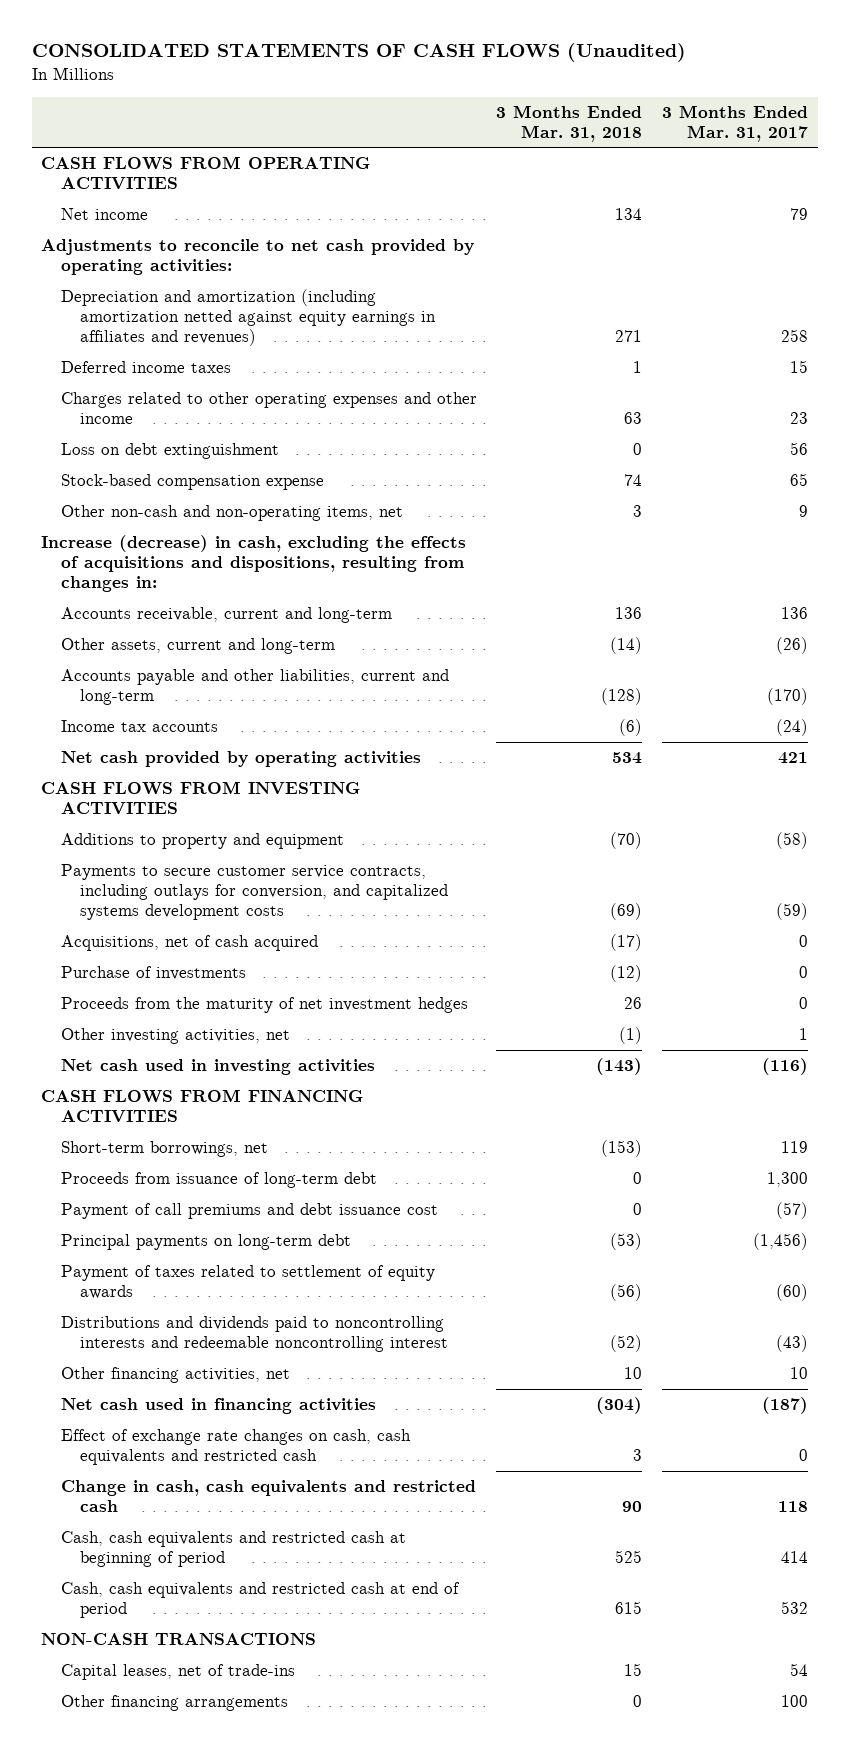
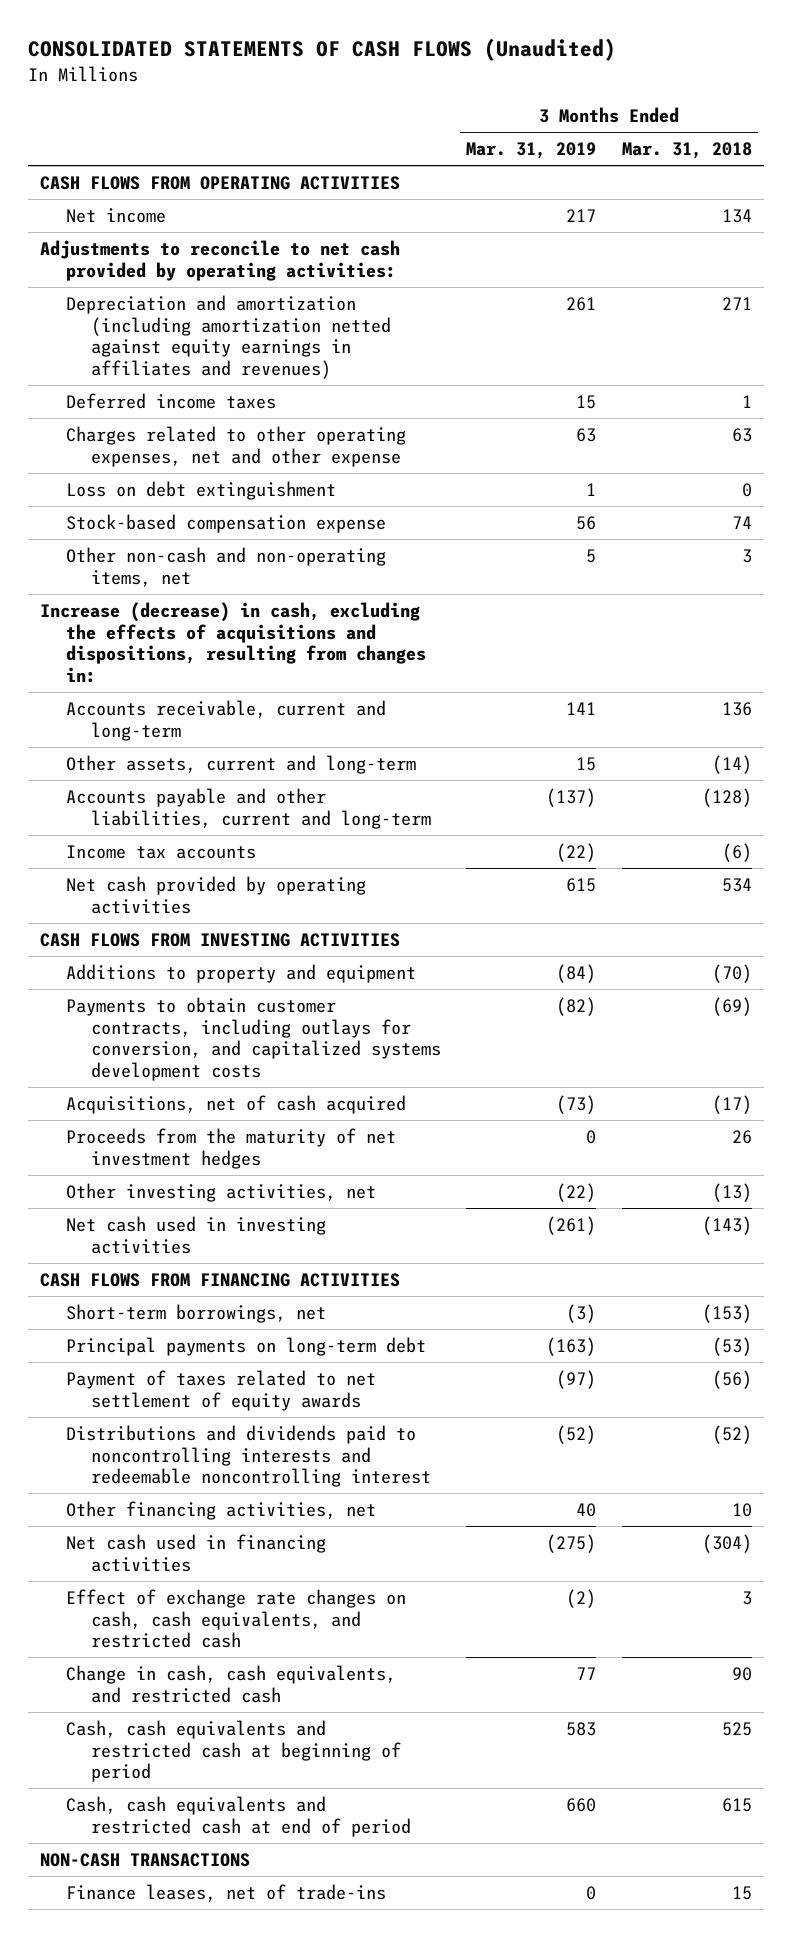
- | 3 Months Ended Mar. 31, 2018 | 3 Months Ended Mar. 31, 2017
+ | 3 Months Ended Mar. 31, 2019 | 3 Months Ended Mar. 31, 2018
- Charges related to other operating expenses and other income | 63 | 23
+ Charges related to other operating expenses, net and other expense | 63 | 63
- Payments to secure customer service contracts, including outlays for conversion, and capitalized systems development costs | (69) | (59)
+ Payments to obtain customer contracts, including outlays for conversion, and capitalized systems development costs | (82) | (69)
- Purchase of investments | (12) | 0
- Other investing activities, net | (1) | 1
+ Other investing activities, net | (22) | (13)
- Proceeds from issuance of long-term debt | 0 | 1,300
- Payment of call premiums and debt issuance cost | 0 | (57)
- Payment of taxes related to settlement of equity awards | (56) | (60)
+ Payment of taxes related to net settlement of equity awards | (97) | (56)
- Effect of exchange rate changes on cash, cash equivalents and restricted cash | 3 | 0
- Change in cash, cash equivalents and restricted cash | 90 | 118
+ Effect of exchange rate changes on cash, cash equivalents, and restricted cash | (2) | 3
+ Change in cash, cash equivalents, and restricted cash | 77 | 90
- Capital leases, net of trade-ins | 15 | 54
- Other financing arrangements | 0 | 100
+ Finance leases, net of trade-ins | 0 | 15

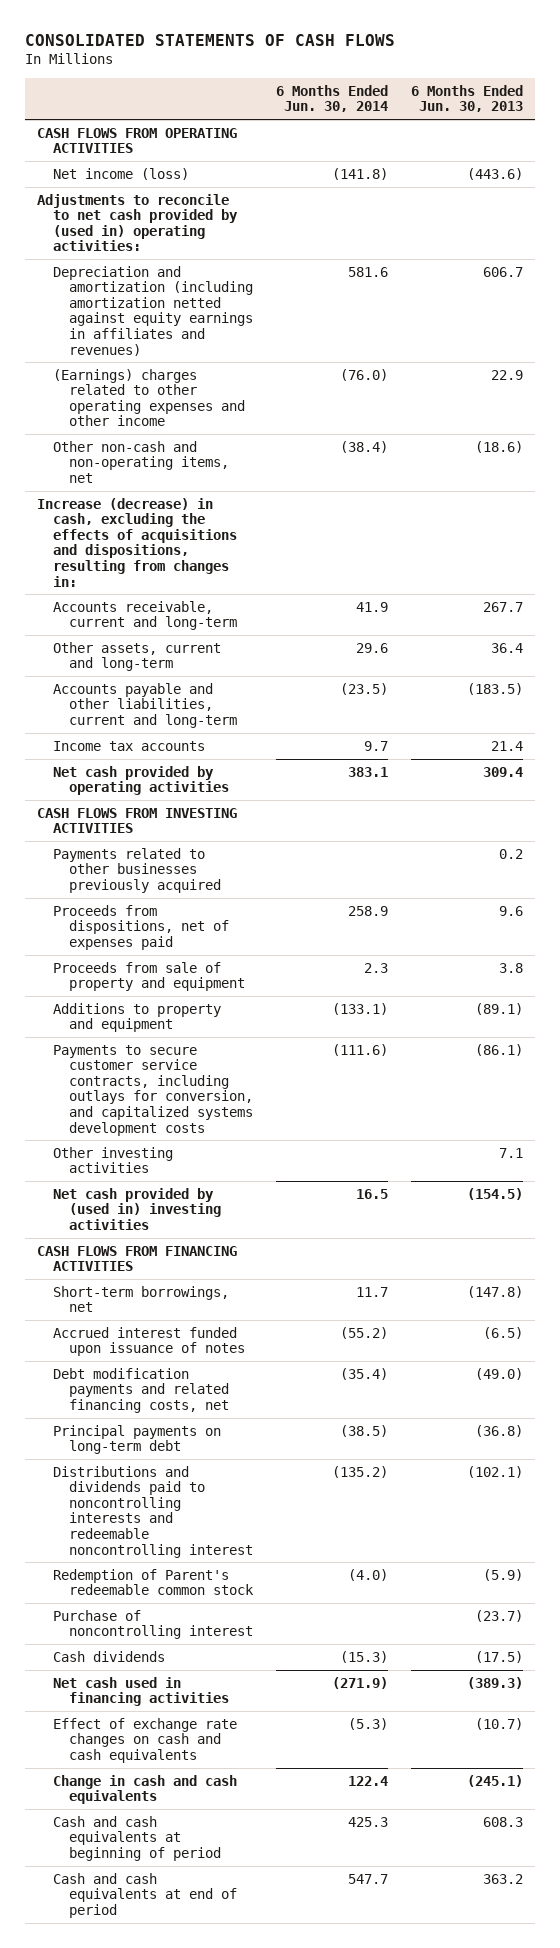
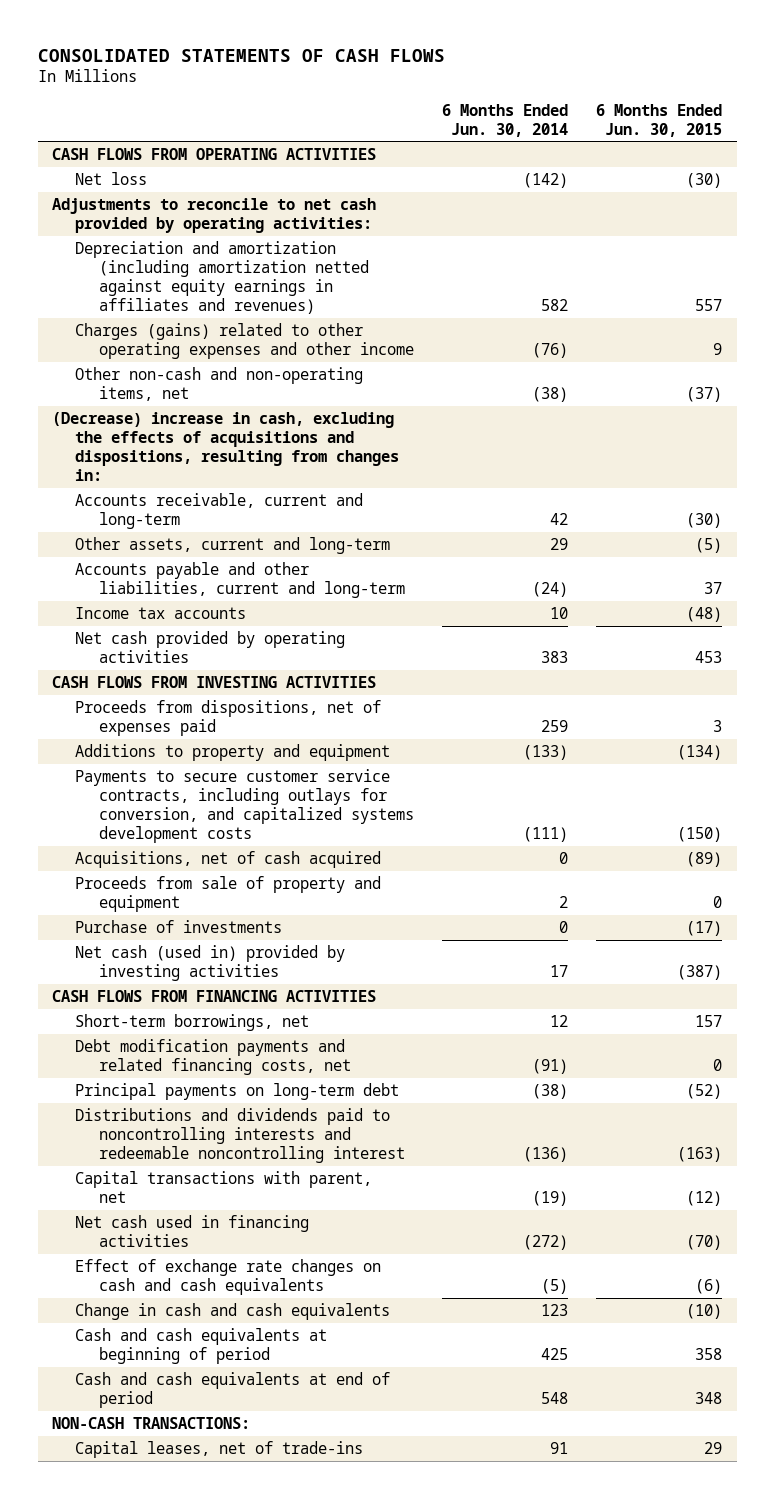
- | 6 Months Ended Jun. 30, 2014 | 6 Months Ended Jun. 30, 2013
+ | 6 Months Ended Jun. 30, 2014 | 6 Months Ended Jun. 30, 2015
- Net income (loss) | (141.8) | (443.6)
- Adjustments to reconcile to net cash provided by (used in) operating activities:
- Depreciation and amortization (including amortization netted against equity earnings in affiliates and revenues) | 581.6 | 606.7
- (Earnings) charges related to other operating expenses and other income | (76.0) | 22.9
- Other non-cash and non-operating items, net | (38.4) | (18.6)
- Increase (decrease) in cash, excluding the effects of acquisitions and dispositions, resulting from changes in:
- Accounts receivable, current and long-term | 41.9 | 267.7
- Other assets, current and long-term | 29.6 | 36.4
- Accounts payable and other liabilities, current and long-term | (23.5) | (183.5)
- Income tax accounts | 9.7 | 21.4
- Net cash provided by operating activities | 383.1 | 309.4
+ Net loss | (142) | (30)
+ Adjustments to reconcile to net cash provided by operating activities:
+ Depreciation and amortization (including amortization netted against equity earnings in affiliates and revenues) | 582 | 557
+ Charges (gains) related to other operating expenses and other income | (76) | 9
+ Other non-cash and non-operating items, net | (38) | (37)
+ (Decrease) increase in cash, excluding the effects of acquisitions and dispositions, resulting from changes in:
+ Accounts receivable, current and long-term | 42 | (30)
+ Other assets, current and long-term | 29 | (5)
+ Accounts payable and other liabilities, current and long-term | (24) | 37
+ Income tax accounts | 10 | (48)
+ Net cash provided by operating activities | 383 | 453
- Payments related to other businesses previously acquired | | 0.2
- Proceeds from dispositions, net of expenses paid | 258.9 | 9.6
- Proceeds from sale of property and equipment | 2.3 | 3.8
- Additions to property and equipment | (133.1) | (89.1)
- Payments to secure customer service contracts, including outlays for conversion, and capitalized systems development costs | (111.6) | (86.1)
- Other investing activities | | 7.1
- Net cash provided by (used in) investing activities | 16.5 | (154.5)
+ Proceeds from dispositions, net of expenses paid | 259 | 3
+ Additions to property and equipment | (133) | (134)
+ Payments to secure customer service contracts, including outlays for conversion, and capitalized systems development costs | (111) | (150)
+ Acquisitions, net of cash acquired | 0 | (89)
+ Proceeds from sale of property and equipment | 2 | 0
+ Purchase of investments | 0 | (17)
+ Net cash (used in) provided by investing activities | 17 | (387)
- Short-term borrowings, net | 11.7 | (147.8)
- Accrued interest funded upon issuance of notes | (55.2) | (6.5)
- Debt modification payments and related financing costs, net | (35.4) | (49.0)
- Principal payments on long-term debt | (38.5) | (36.8)
- Distributions and dividends paid to noncontrolling interests and redeemable noncontrolling interest | (135.2) | (102.1)
- Redemption of Parent's redeemable common stock | (4.0) | (5.9)
- Purchase of noncontrolling interest | | (23.7)
- Cash dividends | (15.3) | (17.5)
- Net cash used in financing activities | (271.9) | (389.3)
- Effect of exchange rate changes on cash and cash equivalents | (5.3) | (10.7)
- Change in cash and cash equivalents | 122.4 | (245.1)
- Cash and cash equivalents at beginning of period | 425.3 | 608.3
- Cash and cash equivalents at end of period | 547.7 | 363.2
+ Short-term borrowings, net | 12 | 157
+ Debt modification payments and related financing costs, net | (91) | 0
+ Principal payments on long-term debt | (38) | (52)
+ Distributions and dividends paid to noncontrolling interests and redeemable noncontrolling interest | (136) | (163)
+ Capital transactions with parent, net | (19) | (12)
+ Net cash used in financing activities | (272) | (70)
+ Effect of exchange rate changes on cash and cash equivalents | (5) | (6)
+ Change in cash and cash equivalents | 123 | (10)
+ Cash and cash equivalents at beginning of period | 425 | 358
+ Cash and cash equivalents at end of period | 548 | 348
+ NON-CASH TRANSACTIONS:
+ Capital leases, net of trade-ins | 91 | 29

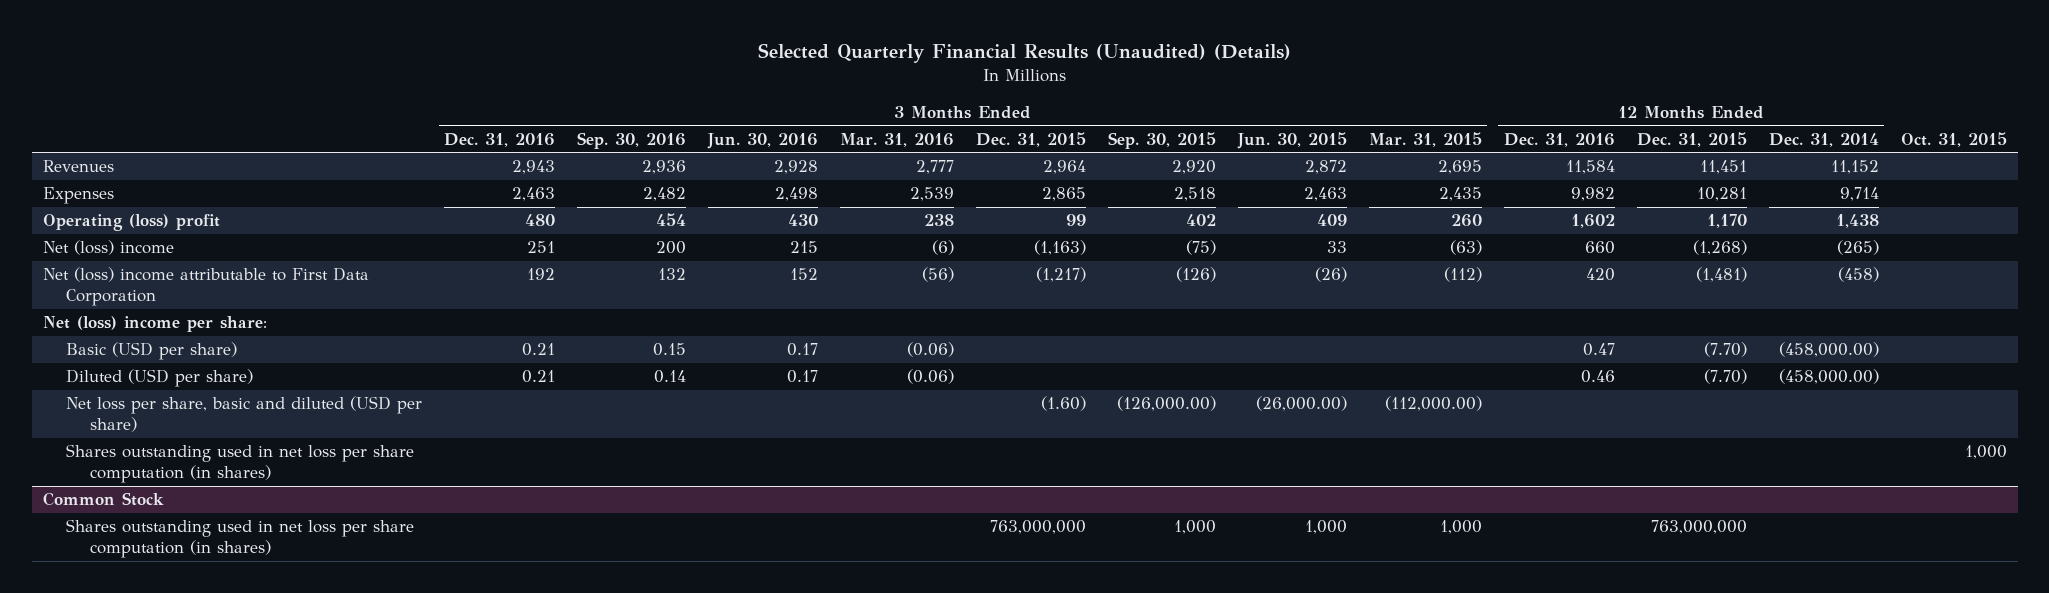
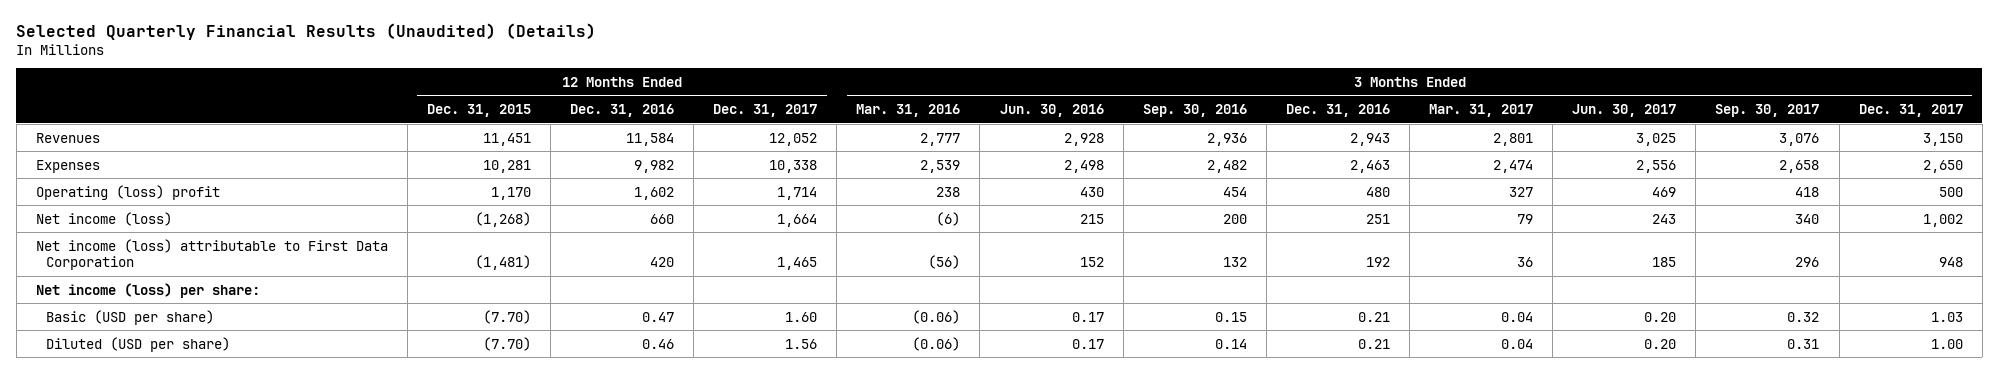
- | 3 Months Ended Dec. 31, 2016 | 3 Months Ended Sep. 30, 2016 | 3 Months Ended Jun. 30, 2016 | 3 Months Ended Mar. 31, 2016 | 3 Months Ended Dec. 31, 2015 | 3 Months Ended Sep. 30, 2015 | 3 Months Ended Jun. 30, 2015 | 3 Months Ended Mar. 31, 2015 | 12 Months Ended Dec. 31, 2016 | 12 Months Ended Dec. 31, 2015 | 12 Months Ended Dec. 31, 2014 | Oct. 31, 2015
+ | 12 Months Ended Dec. 31, 2015 | 12 Months Ended Dec. 31, 2016 | 12 Months Ended Dec. 31, 2017 | 3 Months Ended Mar. 31, 2016 | 3 Months Ended Jun. 30, 2016 | 3 Months Ended Sep. 30, 2016 | 3 Months Ended Dec. 31, 2016 | 3 Months Ended Mar. 31, 2017 | 3 Months Ended Jun. 30, 2017 | 3 Months Ended Sep. 30, 2017 | 3 Months Ended Dec. 31, 2017
- Net (loss) income | 251 | 200 | 215 | (6) | (1,163) | (75) | 33 | (63) | 660 | (1,268) | (265) |
- Net (loss) income attributable to First Data Corporation | 192 | 132 | 152 | (56) | (1,217) | (126) | (26) | (112) | 420 | (1,481) | (458) |
- Net (loss) income per share:
+ Net income (loss) | (1,268) | 660 | 1,664 | (6) | 215 | 200 | 251 | 79 | 243 | 340 | 1,002
+ Net income (loss) attributable to First Data Corporation | (1,481) | 420 | 1,465 | (56) | 152 | 132 | 192 | 36 | 185 | 296 | 948
+ Net income (loss) per share:
- Net loss per share, basic and diluted (USD per share) | | | | | (1.60) | (126,000.00) | (26,000.00) | (112,000.00) | | | |
- Shares outstanding used in net loss per share computation (in shares) | | | | | | | | | | | | 1,000
- Common Stock
- Shares outstanding used in net loss per share computation (in shares) | | | | | 763,000,000 | 1,000 | 1,000 | 1,000 | | 763,000,000 | |

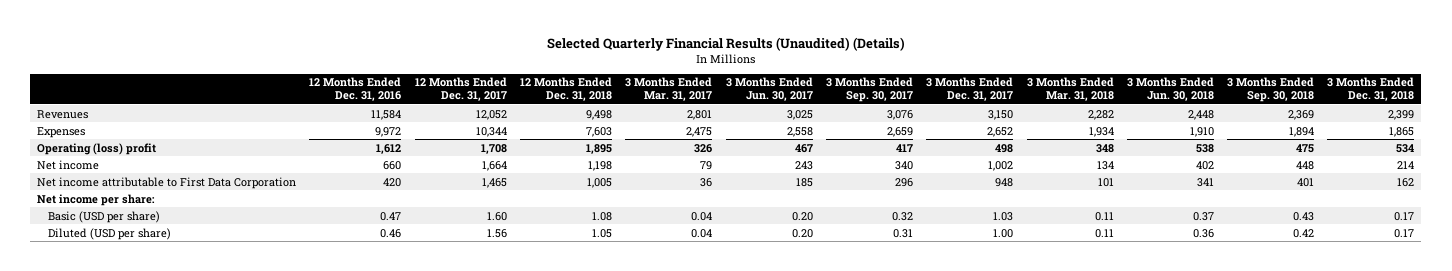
- | 12 Months Ended Dec. 31, 2015 | 12 Months Ended Dec. 31, 2016 | 12 Months Ended Dec. 31, 2017 | 3 Months Ended Mar. 31, 2016 | 3 Months Ended Jun. 30, 2016 | 3 Months Ended Sep. 30, 2016 | 3 Months Ended Dec. 31, 2016 | 3 Months Ended Mar. 31, 2017 | 3 Months Ended Jun. 30, 2017 | 3 Months Ended Sep. 30, 2017 | 3 Months Ended Dec. 31, 2017
+ | 12 Months Ended Dec. 31, 2016 | 12 Months Ended Dec. 31, 2017 | 12 Months Ended Dec. 31, 2018 | 3 Months Ended Mar. 31, 2017 | 3 Months Ended Jun. 30, 2017 | 3 Months Ended Sep. 30, 2017 | 3 Months Ended Dec. 31, 2017 | 3 Months Ended Mar. 31, 2018 | 3 Months Ended Jun. 30, 2018 | 3 Months Ended Sep. 30, 2018 | 3 Months Ended Dec. 31, 2018
- Expenses | 10,281 | 9,982 | 10,338 | 2,539 | 2,498 | 2,482 | 2,463 | 2,474 | 2,556 | 2,658 | 2,650
- Operating (loss) profit | 1,170 | 1,602 | 1,714 | 238 | 430 | 454 | 480 | 327 | 469 | 418 | 500
- Net income (loss) | (1,268) | 660 | 1,664 | (6) | 215 | 200 | 251 | 79 | 243 | 340 | 1,002
- Net income (loss) attributable to First Data Corporation | (1,481) | 420 | 1,465 | (56) | 152 | 132 | 192 | 36 | 185 | 296 | 948
- Net income (loss) per share:
+ Expenses | 9,972 | 10,344 | 7,603 | 2,475 | 2,558 | 2,659 | 2,652 | 1,934 | 1,910 | 1,894 | 1,865
+ Operating (loss) profit | 1,612 | 1,708 | 1,895 | 326 | 467 | 417 | 498 | 348 | 538 | 475 | 534
+ Net income | 660 | 1,664 | 1,198 | 79 | 243 | 340 | 1,002 | 134 | 402 | 448 | 214
+ Net income attributable to First Data Corporation | 420 | 1,465 | 1,005 | 36 | 185 | 296 | 948 | 101 | 341 | 401 | 162
+ Net income per share:

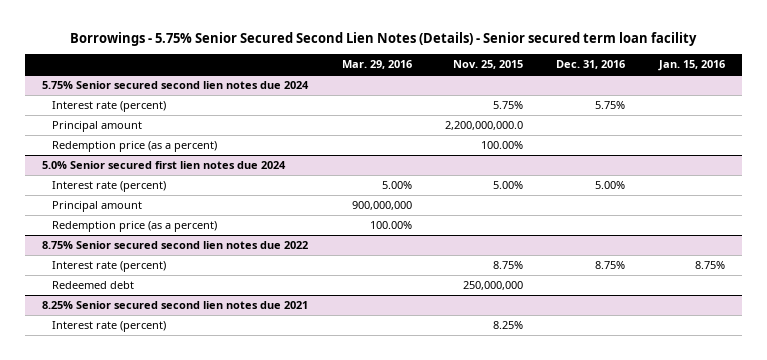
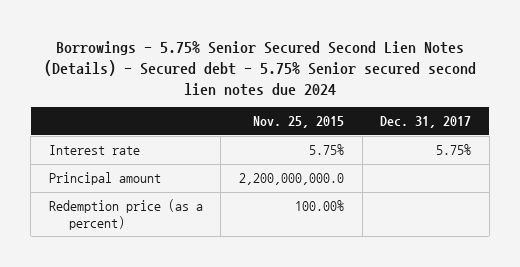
- Borrowings - 5.75% Senior Secured Second Lien Notes (Details) - Senior secured term loan facility
+ Borrowings - 5.75% Senior Secured Second Lien Notes (Details) - Secured debt - 5.75% Senior secured second lien notes due 2024
- | Mar. 29, 2016 | Nov. 25, 2015 | Dec. 31, 2016 | Jan. 15, 2016
+ | Nov. 25, 2015 | Dec. 31, 2017
- 5.75% Senior secured second lien notes due 2024
- Interest rate (percent) | | 5.75% | 5.75% |
+ Interest rate | 5.75% | 5.75%
- 5.0% Senior secured first lien notes due 2024
- Interest rate (percent) | 5.00% | 5.00% | 5.00% |
- Principal amount | 900,000,000 | | |
- Redemption price (as a percent) | 100.00% | | |
- 8.75% Senior secured second lien notes due 2022
- Interest rate (percent) | | 8.75% | 8.75% | 8.75%
- Redeemed debt | | 250,000,000 | |
- 8.25% Senior secured second lien notes due 2021
- Interest rate (percent) | | 8.25% | |

